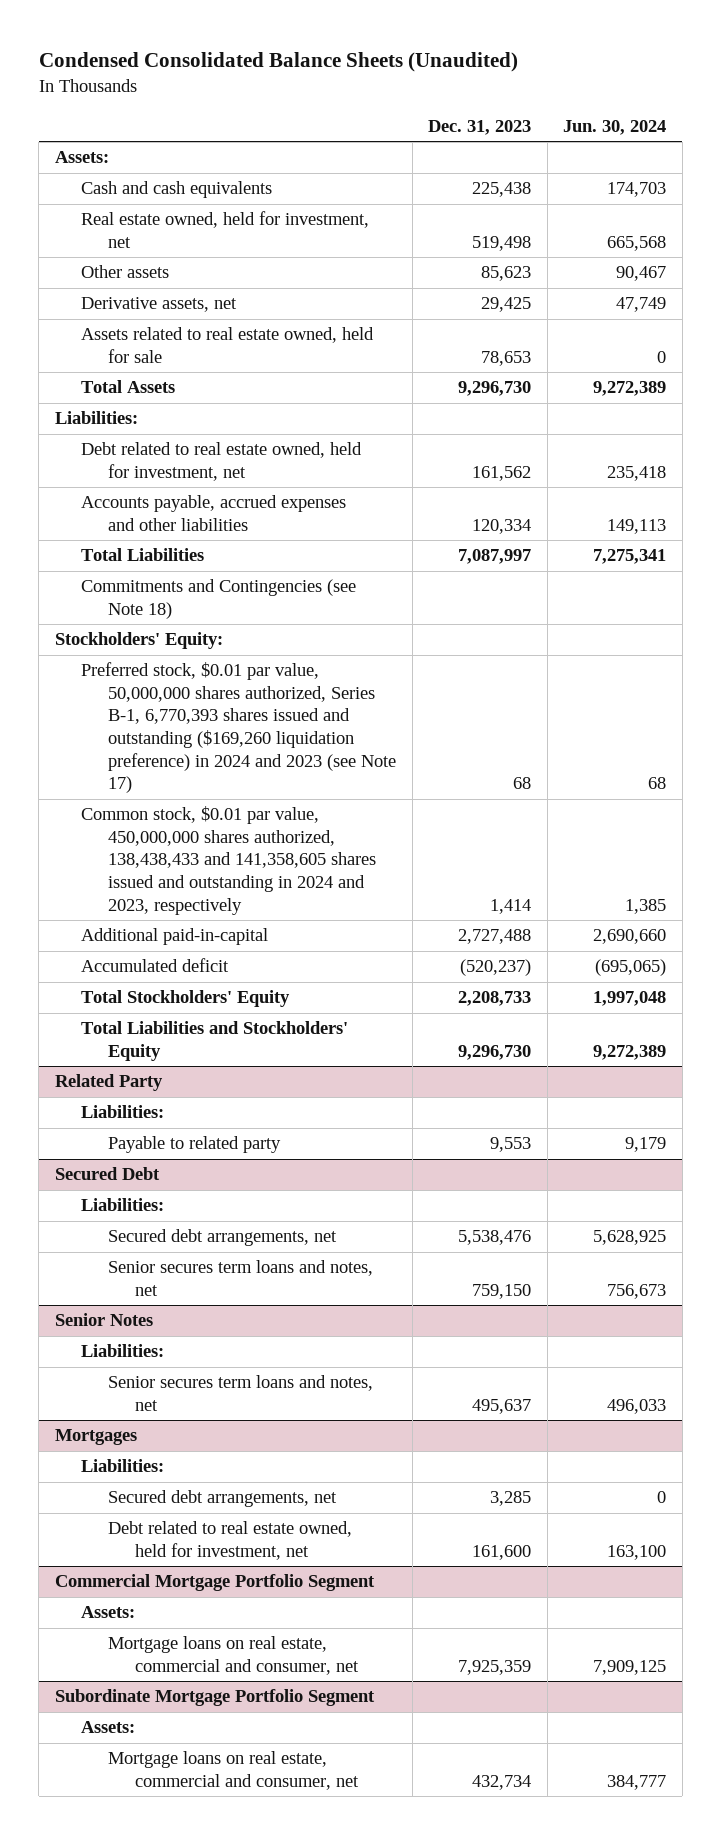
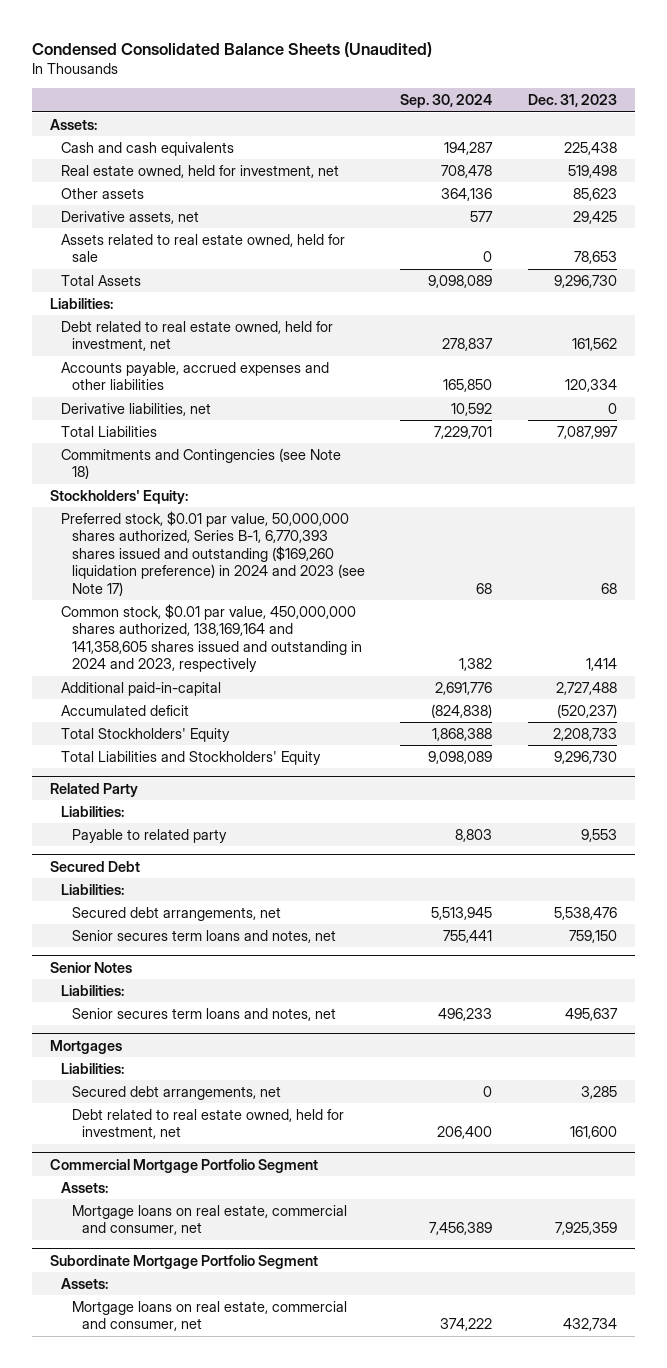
- | Dec. 31, 2023 | Jun. 30, 2024
+ | Sep. 30, 2024 | Dec. 31, 2023
+ Derivative liabilities, net | 10,592 | 0
- Common stock, $0.01 par value, 450,000,000 shares authorized, 138,438,433 and 141,358,605 shares issued and outstanding in 2024 and 2023, respectively | 1,414 | 1,385
+ Common stock, $0.01 par value, 450,000,000 shares authorized, 138,169,164 and 141,358,605 shares issued and outstanding in 2024 and 2023, respectively | 1,382 | 1,414

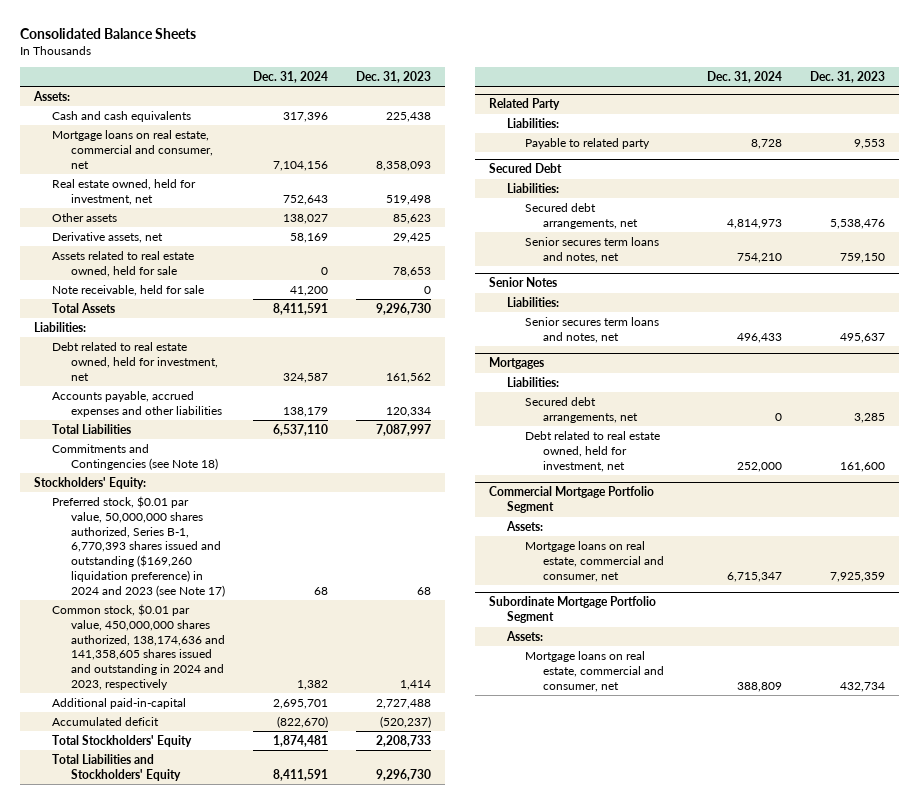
- Condensed Consolidated Balance Sheets (Unaudited)
+ Consolidated Balance Sheets
- | Sep. 30, 2024 | Dec. 31, 2023
+ | Dec. 31, 2024 | Dec. 31, 2023
+ Mortgage loans on real estate, commercial and consumer, net | 7,104,156 | 8,358,093
+ Note receivable, held for sale | 41,200 | 0
- Derivative liabilities, net | 10,592 | 0
- Common stock, $0.01 par value, 450,000,000 shares authorized, 138,169,164 and 141,358,605 shares issued and outstanding in 2024 and 2023, respectively | 1,382 | 1,414
+ Common stock, $0.01 par value, 450,000,000 shares authorized, 138,174,636 and 141,358,605 shares issued and outstanding in 2024 and 2023, respectively | 1,382 | 1,414

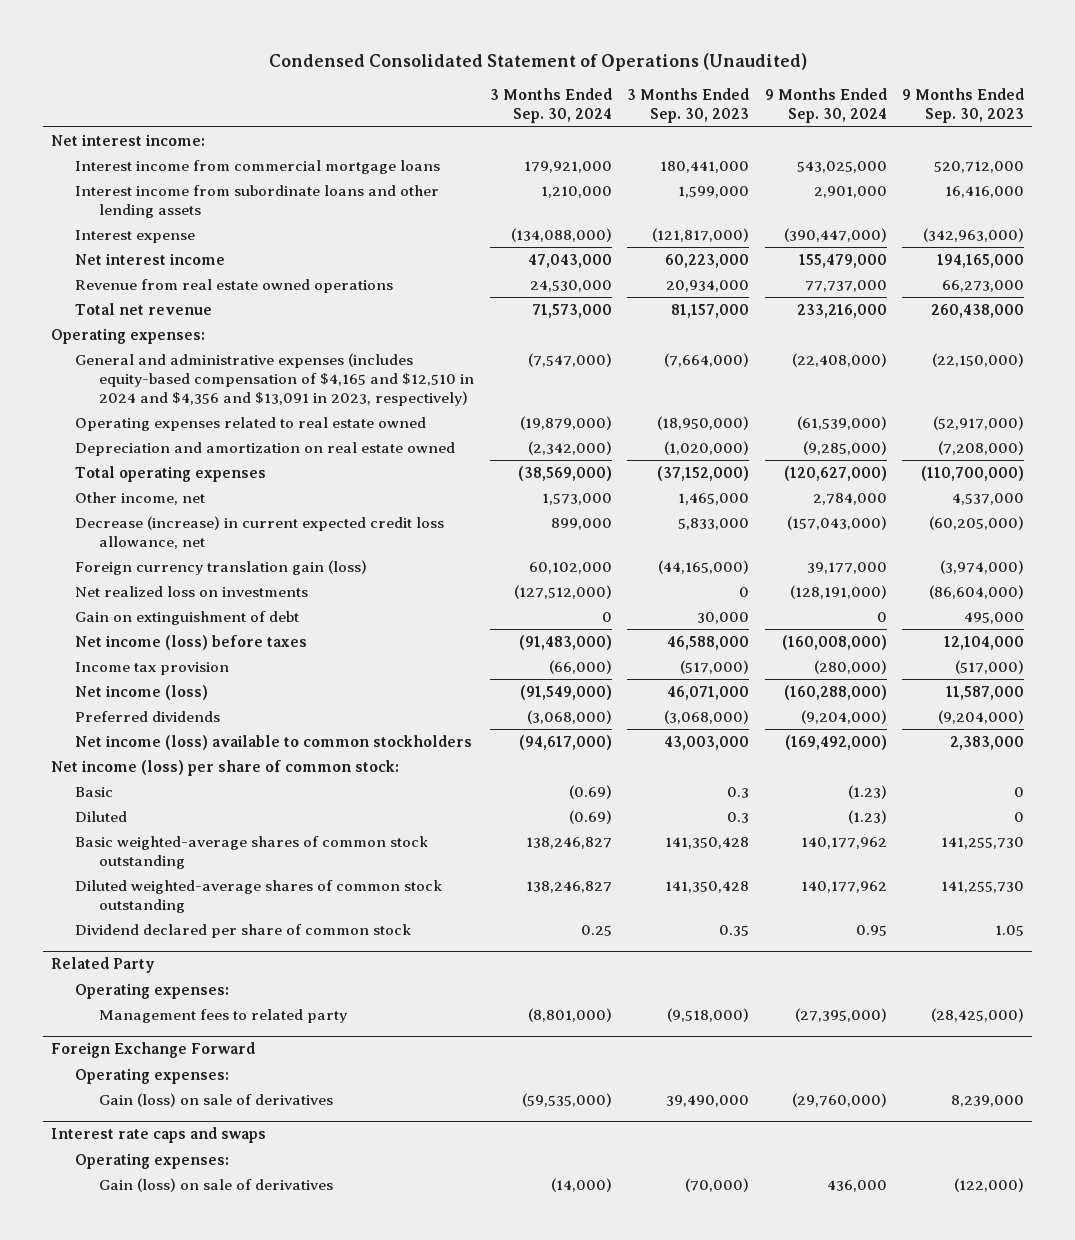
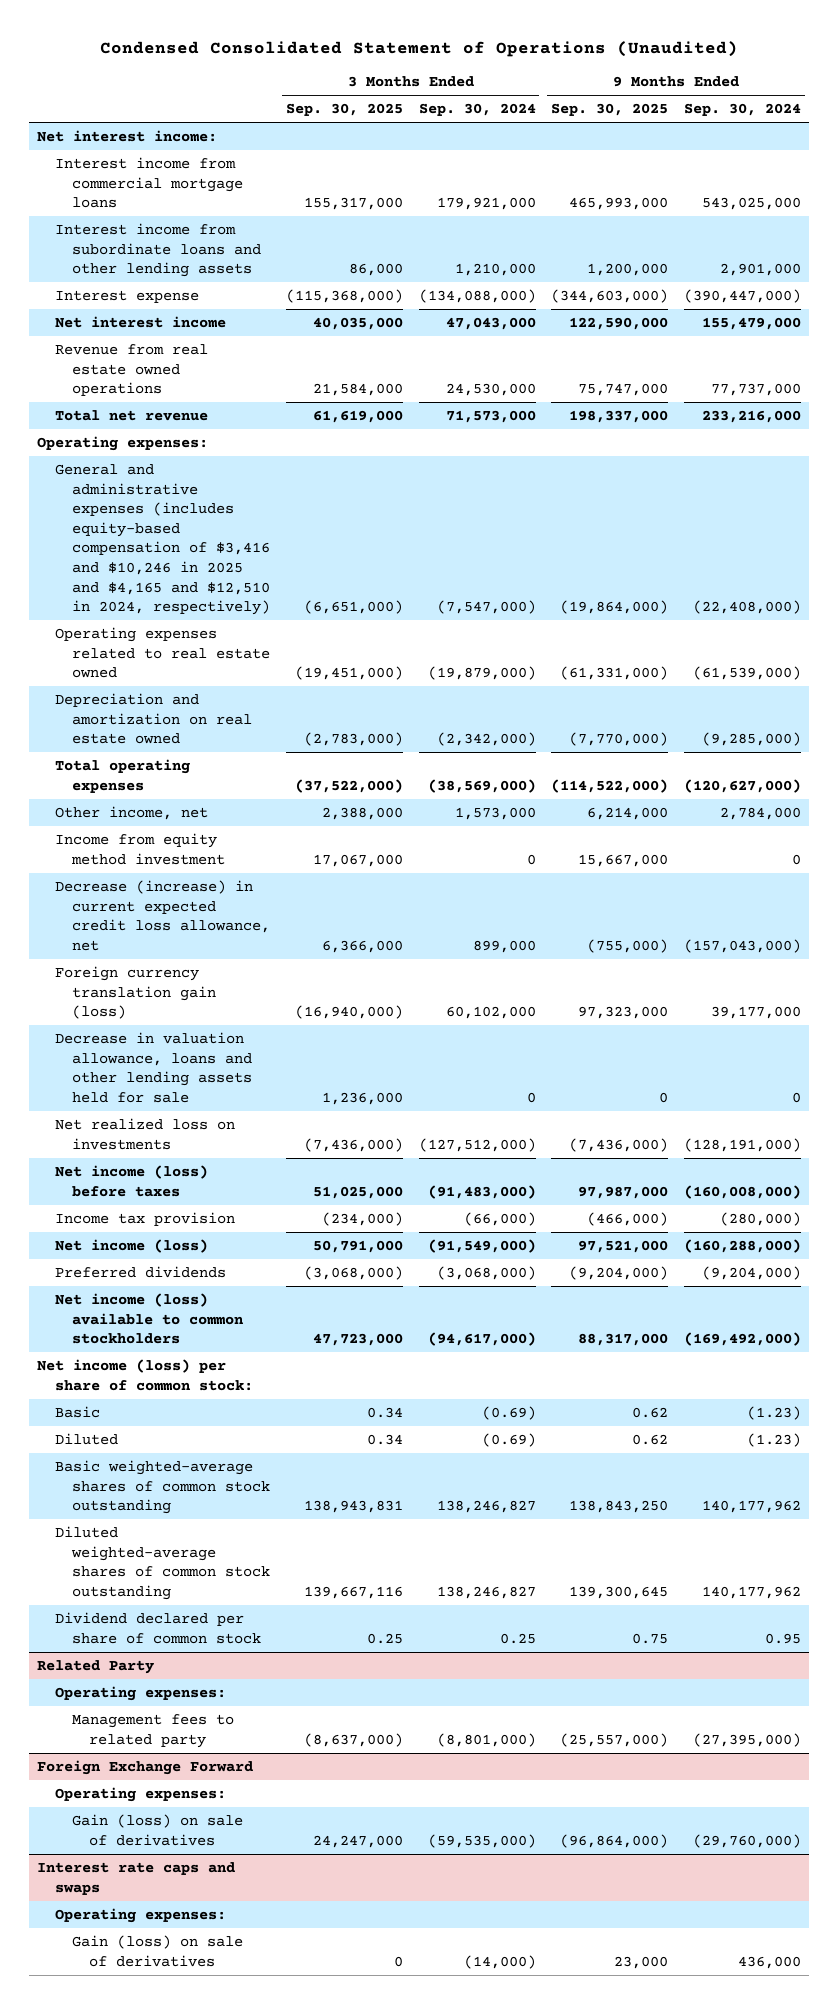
- | 3 Months Ended Sep. 30, 2024 | 3 Months Ended Sep. 30, 2023 | 9 Months Ended Sep. 30, 2024 | 9 Months Ended Sep. 30, 2023
+ | 3 Months Ended Sep. 30, 2025 | 3 Months Ended Sep. 30, 2024 | 9 Months Ended Sep. 30, 2025 | 9 Months Ended Sep. 30, 2024
- General and administrative expenses (includes equity-based compensation of $4,165 and $12,510 in 2024 and $4,356 and $13,091 in 2023, respectively) | (7,547,000) | (7,664,000) | (22,408,000) | (22,150,000)
+ General and administrative expenses (includes equity-based compensation of $3,416 and $10,246 in 2025 and $4,165 and $12,510 in 2024, respectively) | (6,651,000) | (7,547,000) | (19,864,000) | (22,408,000)
+ Income from equity method investment | 17,067,000 | 0 | 15,667,000 | 0
+ Decrease in valuation allowance, loans and other lending assets held for sale | 1,236,000 | 0 | 0 | 0
- Gain on extinguishment of debt | 0 | 30,000 | 0 | 495,000

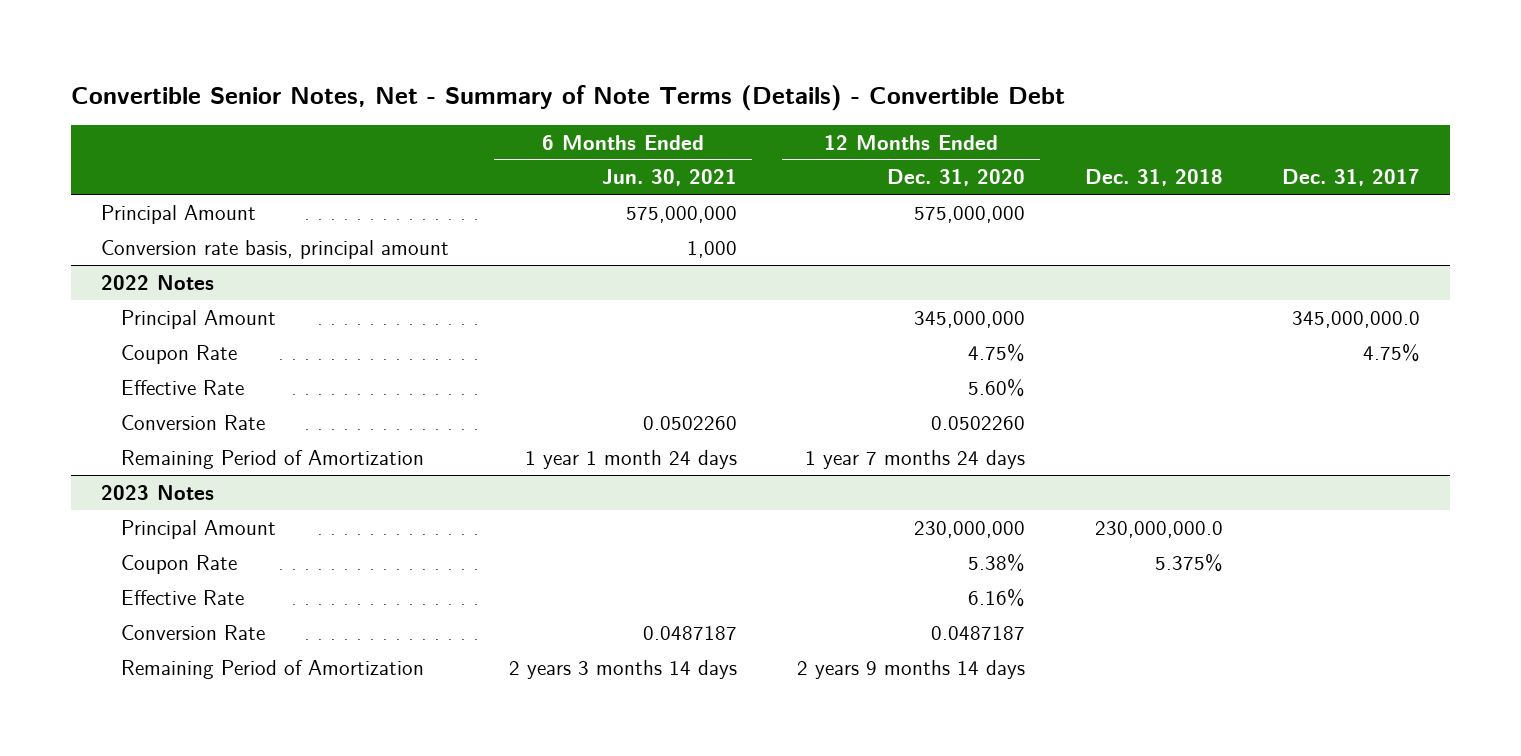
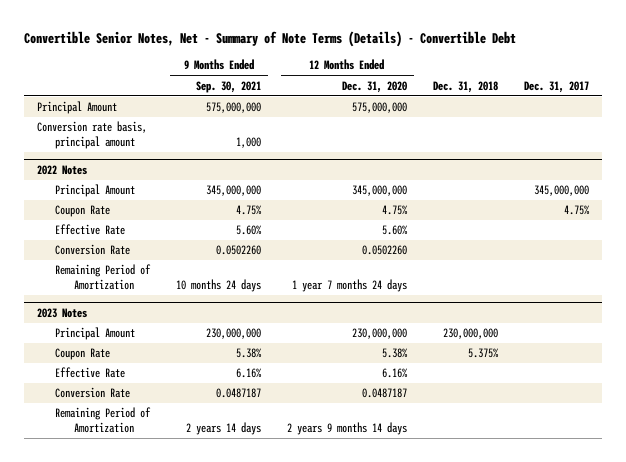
- | 6 Months Ended Jun. 30, 2021 | 12 Months Ended Dec. 31, 2020 | Dec. 31, 2018 | Dec. 31, 2017
+ | 9 Months Ended Sep. 30, 2021 | 12 Months Ended Dec. 31, 2020 | Dec. 31, 2018 | Dec. 31, 2017
@ 2022 Notes
- Principal Amount | | 345,000,000 | | 345,000,000.0
+ Principal Amount | 345,000,000 | 345,000,000 | | 345,000,000
@ 2023 Notes
- Principal Amount | | 230,000,000 | 230,000,000.0 |
+ Principal Amount | 230,000,000 | 230,000,000 | 230,000,000 |

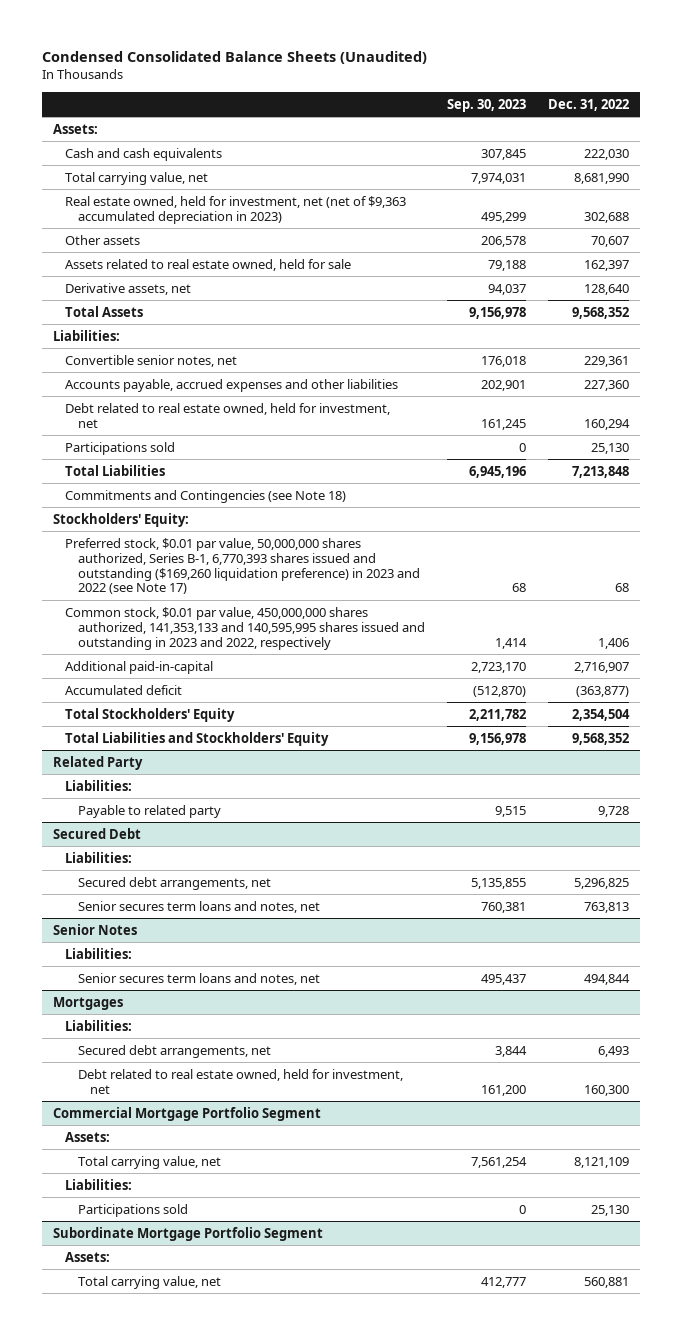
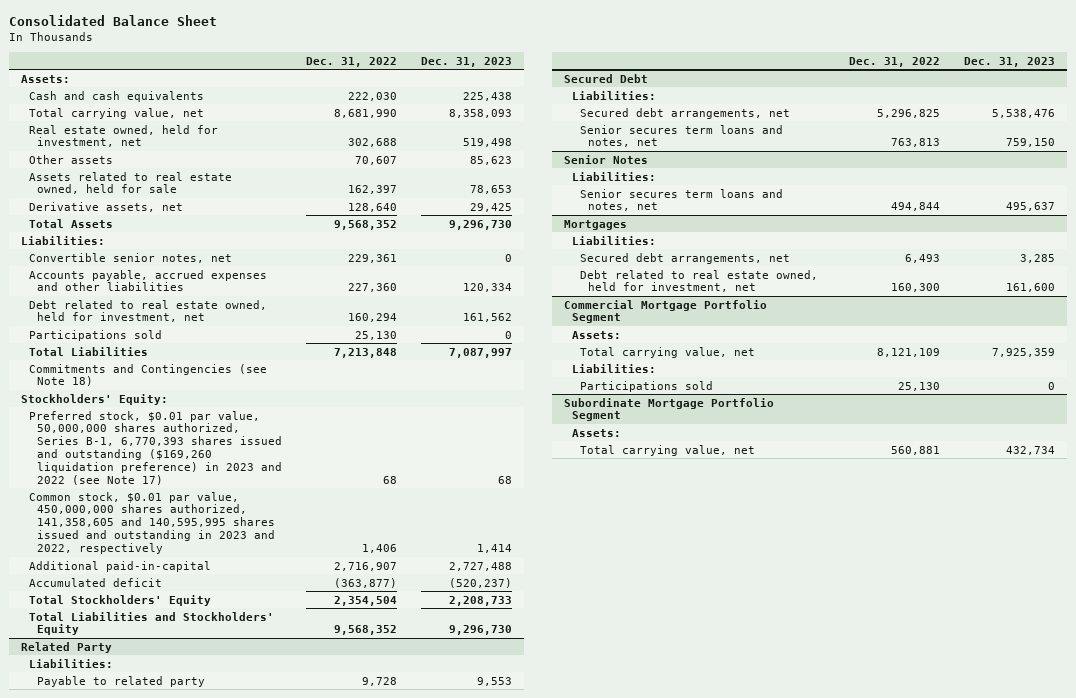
- Condensed Consolidated Balance Sheets (Unaudited)
+ Consolidated Balance Sheet
- | Sep. 30, 2023 | Dec. 31, 2022
+ | Dec. 31, 2022 | Dec. 31, 2023
- Real estate owned, held for investment, net (net of $9,363 accumulated depreciation in 2023) | 495,299 | 302,688
+ Real estate owned, held for investment, net | 302,688 | 519,498
- Common stock, $0.01 par value, 450,000,000 shares authorized, 141,353,133 and 140,595,995 shares issued and outstanding in 2023 and 2022, respectively | 1,414 | 1,406
+ Common stock, $0.01 par value, 450,000,000 shares authorized, 141,358,605 and 140,595,995 shares issued and outstanding in 2023 and 2022, respectively | 1,406 | 1,414

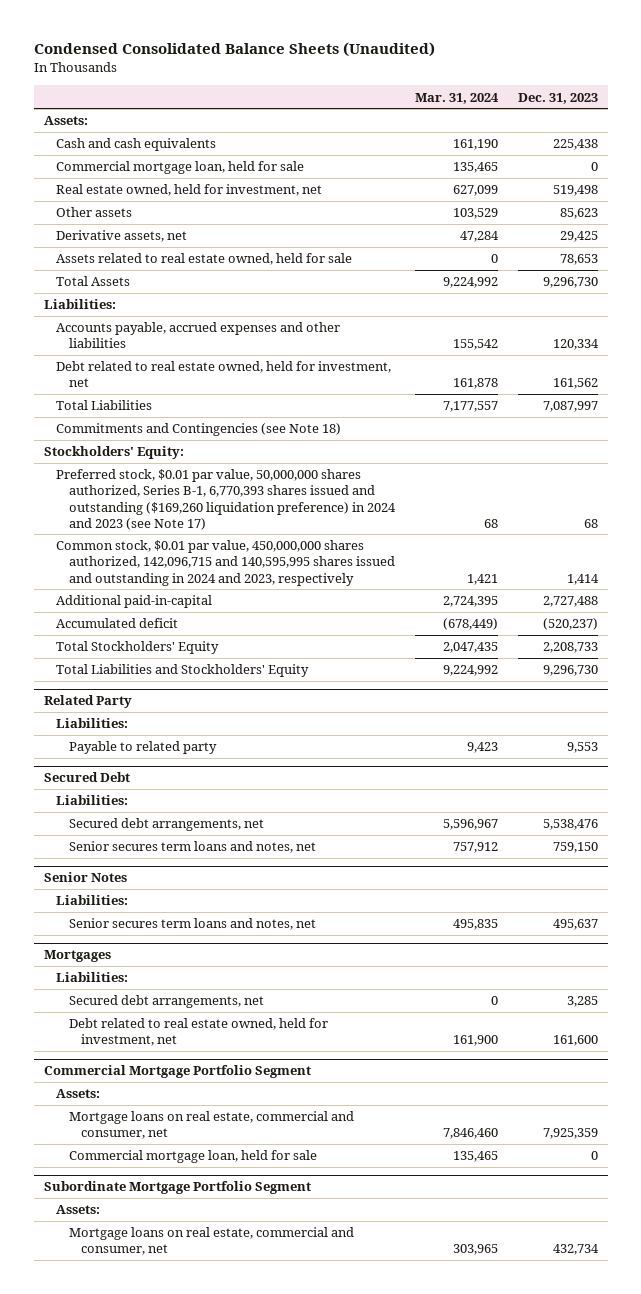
- Consolidated Balance Sheet
+ Condensed Consolidated Balance Sheets (Unaudited)
- | Dec. 31, 2022 | Dec. 31, 2023
+ | Mar. 31, 2024 | Dec. 31, 2023
- Total carrying value, net | 8,681,990 | 8,358,093
+ Commercial mortgage loan, held for sale | 135,465 | 0
moved down: Assets related to real estate owned, held for sale | 0 | 78,653
- Convertible senior notes, net | 229,361 | 0
- Participations sold | 25,130 | 0
- Preferred stock, $0.01 par value, 50,000,000 shares authorized, Series B-1, 6,770,393 shares issued and outstanding ($169,260 liquidation preference) in 2023 and 2022 (see Note 17) | 68 | 68
- Common stock, $0.01 par value, 450,000,000 shares authorized, 141,358,605 and 140,595,995 shares issued and outstanding in 2023 and 2022, respectively | 1,406 | 1,414
+ Preferred stock, $0.01 par value, 50,000,000 shares authorized, Series B-1, 6,770,393 shares issued and outstanding ($169,260 liquidation preference) in 2024 and 2023 (see Note 17) | 68 | 68
+ Common stock, $0.01 par value, 450,000,000 shares authorized, 142,096,715 and 140,595,995 shares issued and outstanding in 2024 and 2023, respectively | 1,421 | 1,414
@ Commercial Mortgage Portfolio Segment
- Total carrying value, net | 8,121,109 | 7,925,359
- Liabilities:
- Participations sold | 25,130 | 0
+ Mortgage loans on real estate, commercial and consumer, net | 7,846,460 | 7,925,359
+ Commercial mortgage loan, held for sale | 135,465 | 0
@ Subordinate Mortgage Portfolio Segment
- Total carrying value, net | 560,881 | 432,734
+ Mortgage loans on real estate, commercial and consumer, net | 303,965 | 432,734

